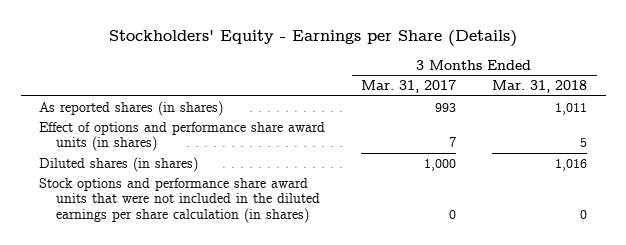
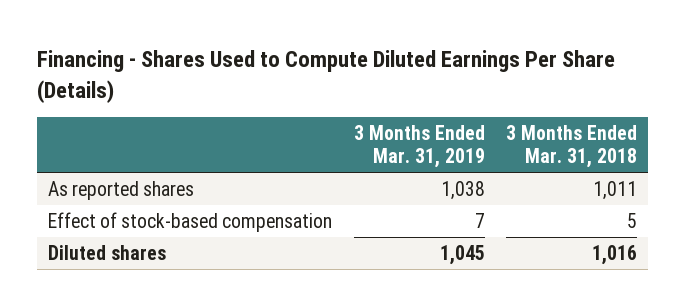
- Stockholders' Equity - Earnings per Share (Details)
+ Financing - Shares Used to Compute Diluted Earnings Per Share (Details)
- | 3 Months Ended Mar. 31, 2017 | 3 Months Ended Mar. 31, 2018
+ | 3 Months Ended Mar. 31, 2019 | 3 Months Ended Mar. 31, 2018
- As reported shares (in shares) | 993 | 1,011
- Effect of options and performance share award units (in shares) | 7 | 5
- Diluted shares (in shares) | 1,000 | 1,016
- Stock options and performance share award units that were not included in the diluted earnings per share calculation (in shares) | 0 | 0
+ As reported shares | 1,038 | 1,011
+ Effect of stock-based compensation | 7 | 5
+ Diluted shares | 1,045 | 1,016

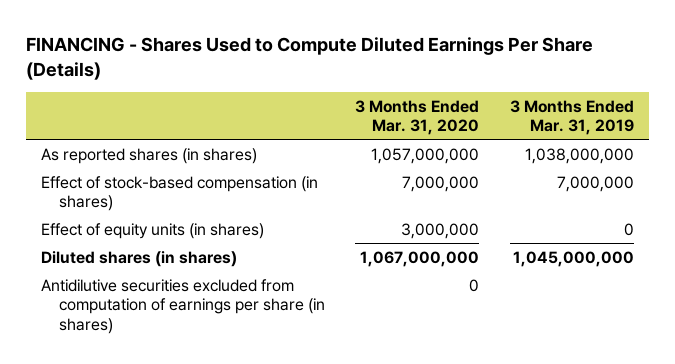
- Financing - Shares Used to Compute Diluted Earnings Per Share (Details)
+ FINANCING - Shares Used to Compute Diluted Earnings Per Share (Details)
- | 3 Months Ended Mar. 31, 2019 | 3 Months Ended Mar. 31, 2018
+ | 3 Months Ended Mar. 31, 2020 | 3 Months Ended Mar. 31, 2019
- As reported shares | 1,038 | 1,011
- Effect of stock-based compensation | 7 | 5
- Diluted shares | 1,045 | 1,016
+ As reported shares (in shares) | 1,057,000,000 | 1,038,000,000
+ Effect of stock-based compensation (in shares) | 7,000,000 | 7,000,000
+ Effect of equity units (in shares) | 3,000,000 | 0
+ Diluted shares (in shares) | 1,067,000,000 | 1,045,000,000
+ Antidilutive securities excluded from computation of earnings per share (in shares) | 0 |

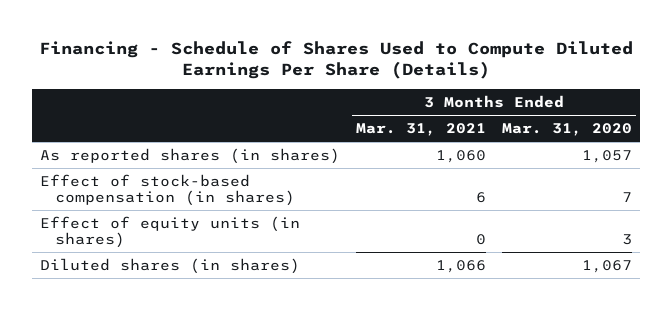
- FINANCING - Shares Used to Compute Diluted Earnings Per Share (Details)
+ Financing - Schedule of Shares Used to Compute Diluted Earnings Per Share (Details)
- | 3 Months Ended Mar. 31, 2020 | 3 Months Ended Mar. 31, 2019
+ | 3 Months Ended Mar. 31, 2021 | 3 Months Ended Mar. 31, 2020
- As reported shares (in shares) | 1,057,000,000 | 1,038,000,000
- Effect of stock-based compensation (in shares) | 7,000,000 | 7,000,000
- Effect of equity units (in shares) | 3,000,000 | 0
- Diluted shares (in shares) | 1,067,000,000 | 1,045,000,000
- Antidilutive securities excluded from computation of earnings per share (in shares) | 0 |
+ As reported shares (in shares) | 1,060 | 1,057
+ Effect of stock-based compensation (in shares) | 6 | 7
+ Effect of equity units (in shares) | 0 | 3
+ Diluted shares (in shares) | 1,066 | 1,067

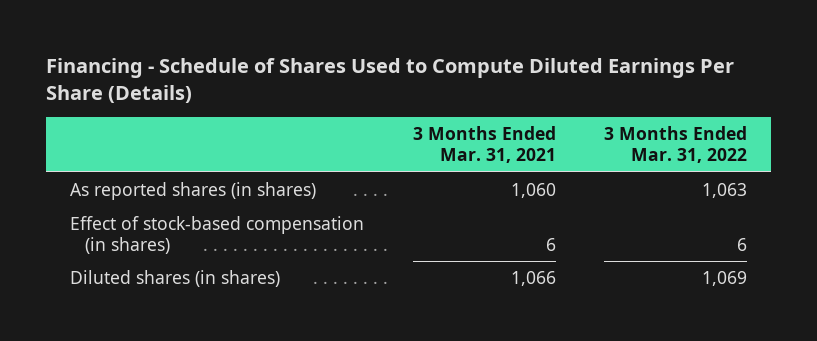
- | 3 Months Ended Mar. 31, 2021 | 3 Months Ended Mar. 31, 2020
+ | 3 Months Ended Mar. 31, 2021 | 3 Months Ended Mar. 31, 2022
- Effect of equity units (in shares) | 0 | 3

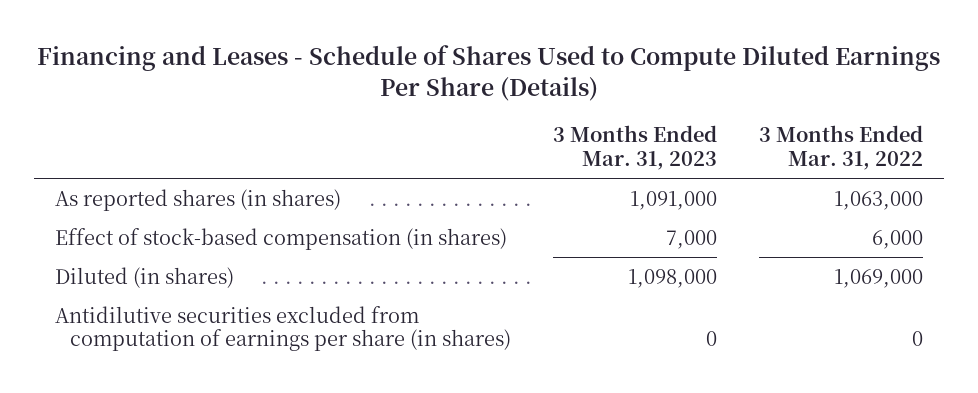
- Financing - Schedule of Shares Used to Compute Diluted Earnings Per Share (Details)
+ Financing and Leases - Schedule of Shares Used to Compute Diluted Earnings Per Share (Details)
- | 3 Months Ended Mar. 31, 2021 | 3 Months Ended Mar. 31, 2022
+ | 3 Months Ended Mar. 31, 2023 | 3 Months Ended Mar. 31, 2022
- As reported shares (in shares) | 1,060 | 1,063
- Effect of stock-based compensation (in shares) | 6 | 6
- Diluted shares (in shares) | 1,066 | 1,069
+ As reported shares (in shares) | 1,091,000 | 1,063,000
+ Effect of stock-based compensation (in shares) | 7,000 | 6,000
+ Diluted (in shares) | 1,098,000 | 1,069,000
+ Antidilutive securities excluded from computation of earnings per share (in shares) | 0 | 0

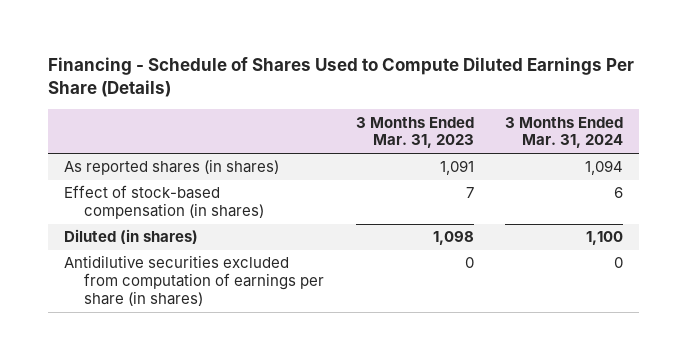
- Financing and Leases - Schedule of Shares Used to Compute Diluted Earnings Per Share (Details)
+ Financing - Schedule of Shares Used to Compute Diluted Earnings Per Share (Details)
- | 3 Months Ended Mar. 31, 2023 | 3 Months Ended Mar. 31, 2022
+ | 3 Months Ended Mar. 31, 2023 | 3 Months Ended Mar. 31, 2024
- As reported shares (in shares) | 1,091,000 | 1,063,000
- Effect of stock-based compensation (in shares) | 7,000 | 6,000
- Diluted (in shares) | 1,098,000 | 1,069,000
+ As reported shares (in shares) | 1,091 | 1,094
+ Effect of stock-based compensation (in shares) | 7 | 6
+ Diluted (in shares) | 1,098 | 1,100

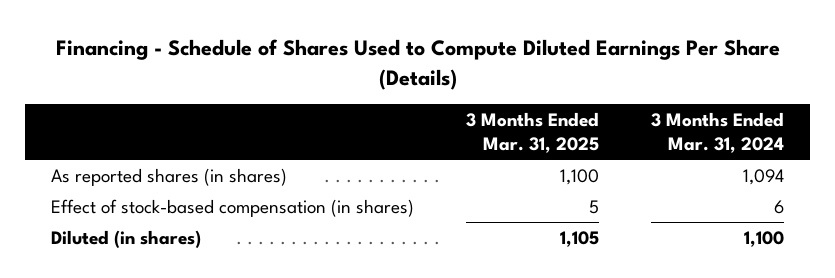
- | 3 Months Ended Mar. 31, 2023 | 3 Months Ended Mar. 31, 2024
+ | 3 Months Ended Mar. 31, 2025 | 3 Months Ended Mar. 31, 2024
- Antidilutive securities excluded from computation of earnings per share (in shares) | 0 | 0

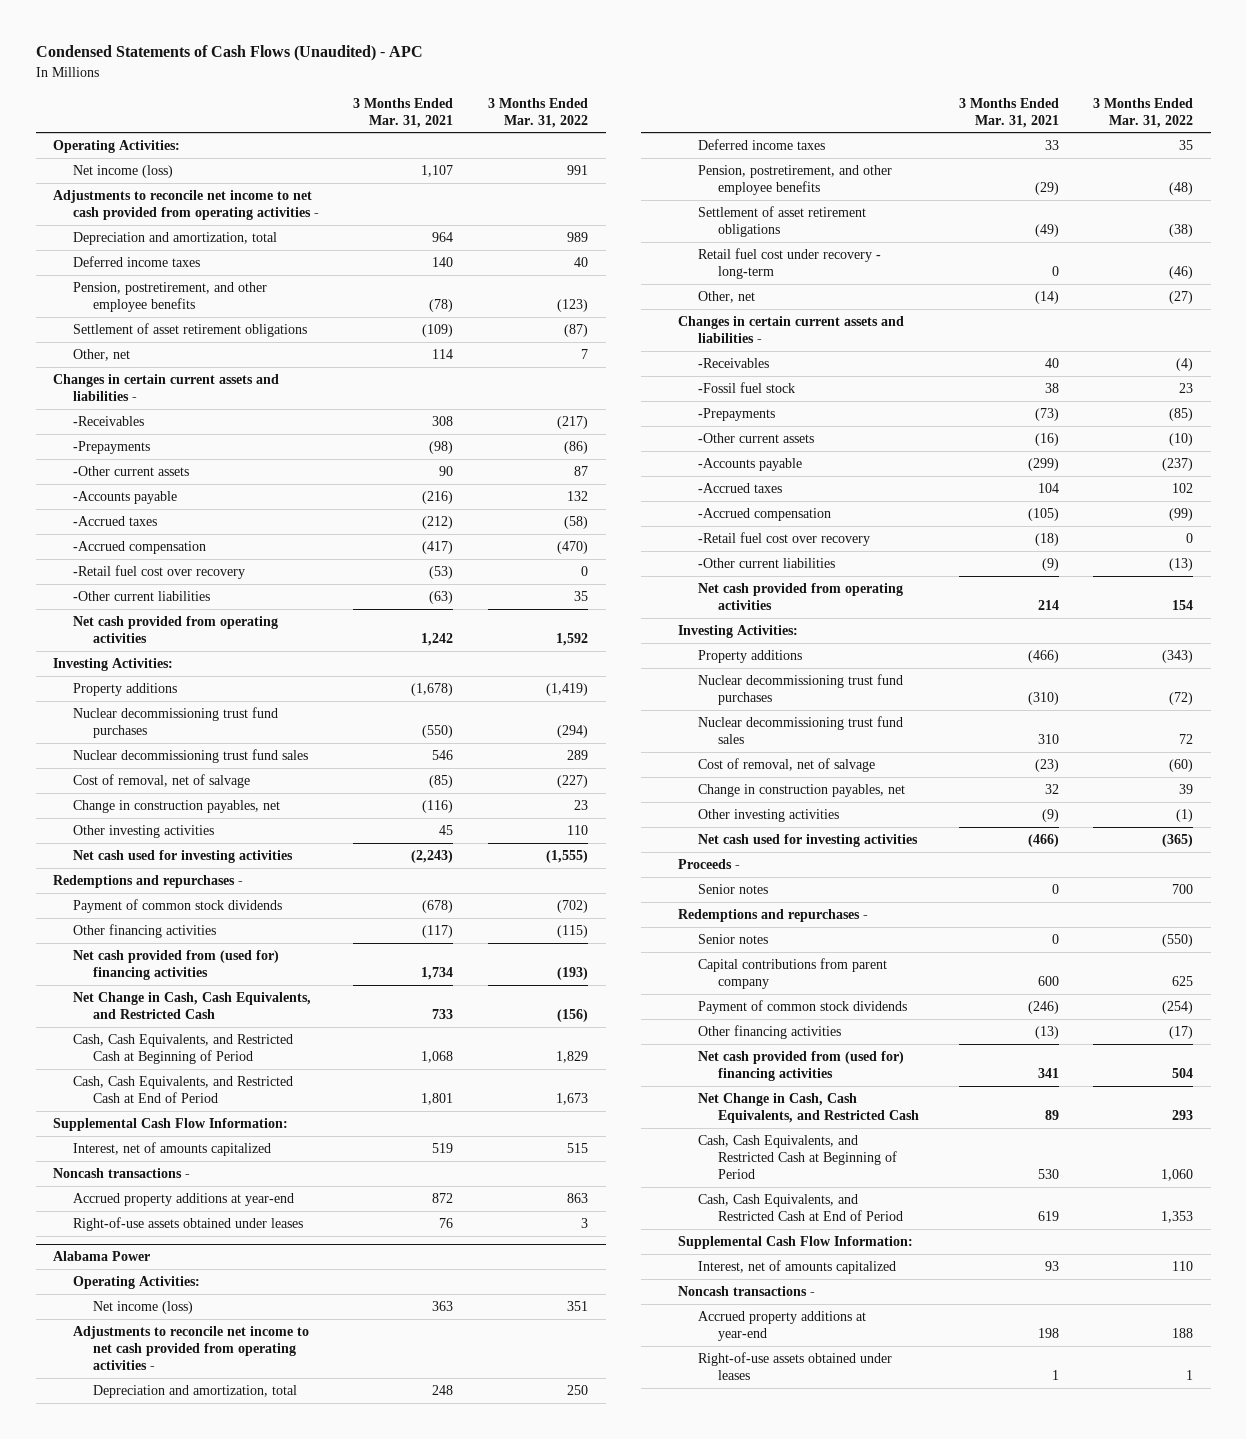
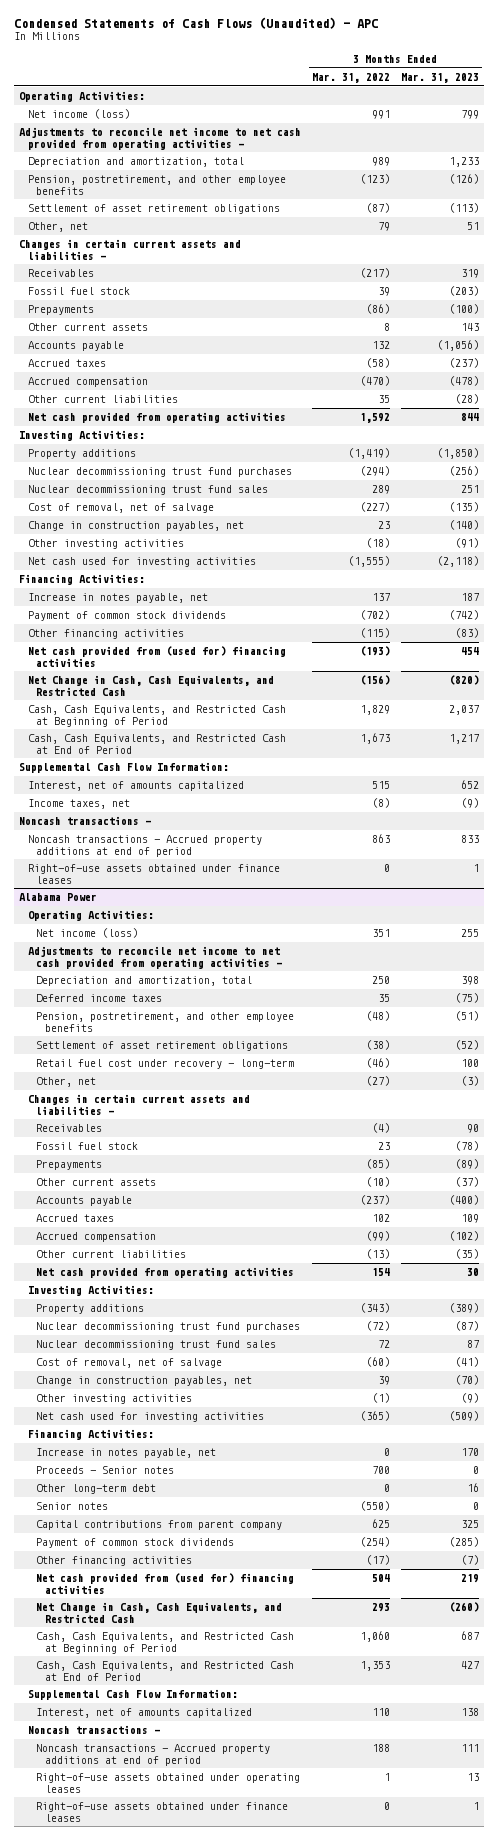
- | 3 Months Ended Mar. 31, 2021 | 3 Months Ended Mar. 31, 2022
+ | 3 Months Ended Mar. 31, 2022 | 3 Months Ended Mar. 31, 2023
- Deferred income taxes | 140 | 40
- Other, net | 114 | 7
+ Other, net | 79 | 51
- -Receivables | 308 | (217)
- -Prepayments | (98) | (86)
- -Other current assets | 90 | 87
- -Accounts payable | (216) | 132
- -Accrued taxes | (212) | (58)
- -Accrued compensation | (417) | (470)
- -Retail fuel cost over recovery | (53) | 0
- -Other current liabilities | (63) | 35
+ Receivables | (217) | 319
+ Fossil fuel stock | 39 | (203)
+ Prepayments | (86) | (100)
+ Other current assets | 8 | 143
+ Accounts payable | 132 | (1,056)
+ Accrued taxes | (58) | (237)
+ Accrued compensation | (470) | (478)
+ Other current liabilities | 35 | (28)
- Other investing activities | 45 | 110
+ Other investing activities | (18) | (91)
- Redemptions and repurchases -
+ Financing Activities:
+ Increase in notes payable, net | 137 | 187
+ Income taxes, net | (8) | (9)
- Accrued property additions at year-end | 872 | 863
- Right-of-use assets obtained under leases | 76 | 3
+ Noncash transactions - Accrued property additions at end of period | 863 | 833
+ Right-of-use assets obtained under finance leases | 0 | 1
@ Alabama Power
- -Receivables | 40 | (4)
- -Fossil fuel stock | 38 | 23
- -Prepayments | (73) | (85)
- -Other current assets | (16) | (10)
- -Accounts payable | (299) | (237)
- -Accrued taxes | 104 | 102
- -Accrued compensation | (105) | (99)
- -Retail fuel cost over recovery | (18) | 0
- -Other current liabilities | (9) | (13)
+ Receivables | (4) | 90
+ Fossil fuel stock | 23 | (78)
+ Prepayments | (85) | (89)
+ Other current assets | (10) | (37)
+ Accounts payable | (237) | (400)
+ Accrued taxes | 102 | 109
+ Accrued compensation | (99) | (102)
+ Other current liabilities | (13) | (35)
- Proceeds -
- Senior notes | 0 | 700
- Redemptions and repurchases -
+ Financing Activities:
+ Increase in notes payable, net | 0 | 170
+ Proceeds - Senior notes | 700 | 0
+ Other long-term debt | 0 | 16
- Accrued property additions at year-end | 198 | 188
- Right-of-use assets obtained under leases | 1 | 1
+ Noncash transactions - Accrued property additions at end of period | 188 | 111
+ Right-of-use assets obtained under operating leases | 1 | 13
+ Right-of-use assets obtained under finance leases | 0 | 1

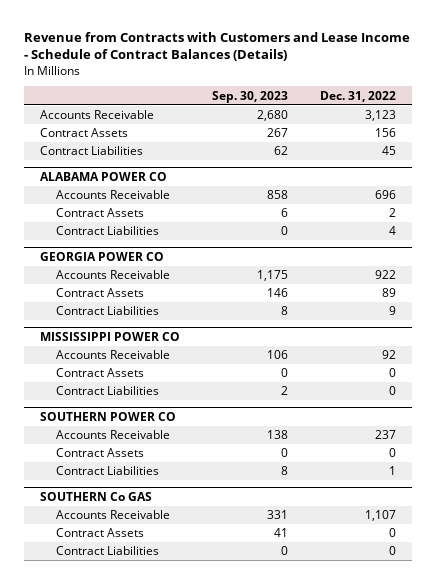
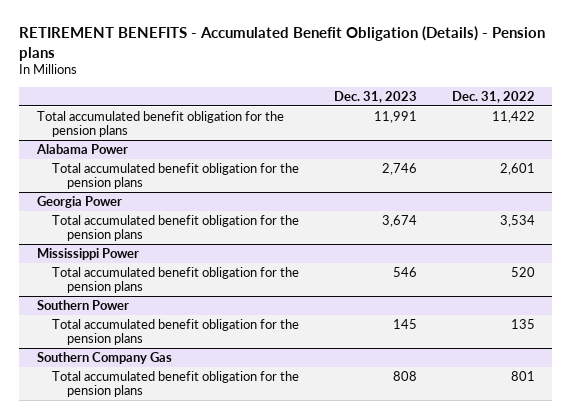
- Revenue from Contracts with Customers and Lease Income - Schedule of Contract Balances (Details)
+ RETIREMENT BENEFITS - Accumulated Benefit Obligation (Details) - Pension plans
- | Sep. 30, 2023 | Dec. 31, 2022
+ | Dec. 31, 2023 | Dec. 31, 2022
- Accounts Receivable | 2,680 | 3,123
- Contract Assets | 267 | 156
- Contract Liabilities | 62 | 45
- ALABAMA POWER CO
- Accounts Receivable | 858 | 696
- Contract Assets | 6 | 2
- Contract Liabilities | 0 | 4
- GEORGIA POWER CO
- Accounts Receivable | 1,175 | 922
- Contract Assets | 146 | 89
- Contract Liabilities | 8 | 9
- MISSISSIPPI POWER CO
- Accounts Receivable | 106 | 92
- Contract Assets | 0 | 0
- Contract Liabilities | 2 | 0
- SOUTHERN POWER CO
- Accounts Receivable | 138 | 237
- Contract Assets | 0 | 0
- Contract Liabilities | 8 | 1
- SOUTHERN Co GAS
- Accounts Receivable | 331 | 1,107
- Contract Assets | 41 | 0
- Contract Liabilities | 0 | 0
+ Total accumulated benefit obligation for the pension plans | 11,991 | 11,422
+ Alabama Power
+ Total accumulated benefit obligation for the pension plans | 2,746 | 2,601
+ Georgia Power
+ Total accumulated benefit obligation for the pension plans | 3,674 | 3,534
+ Mississippi Power
+ Total accumulated benefit obligation for the pension plans | 546 | 520
+ Southern Power
+ Total accumulated benefit obligation for the pension plans | 145 | 135
+ Southern Company Gas
+ Total accumulated benefit obligation for the pension plans | 808 | 801

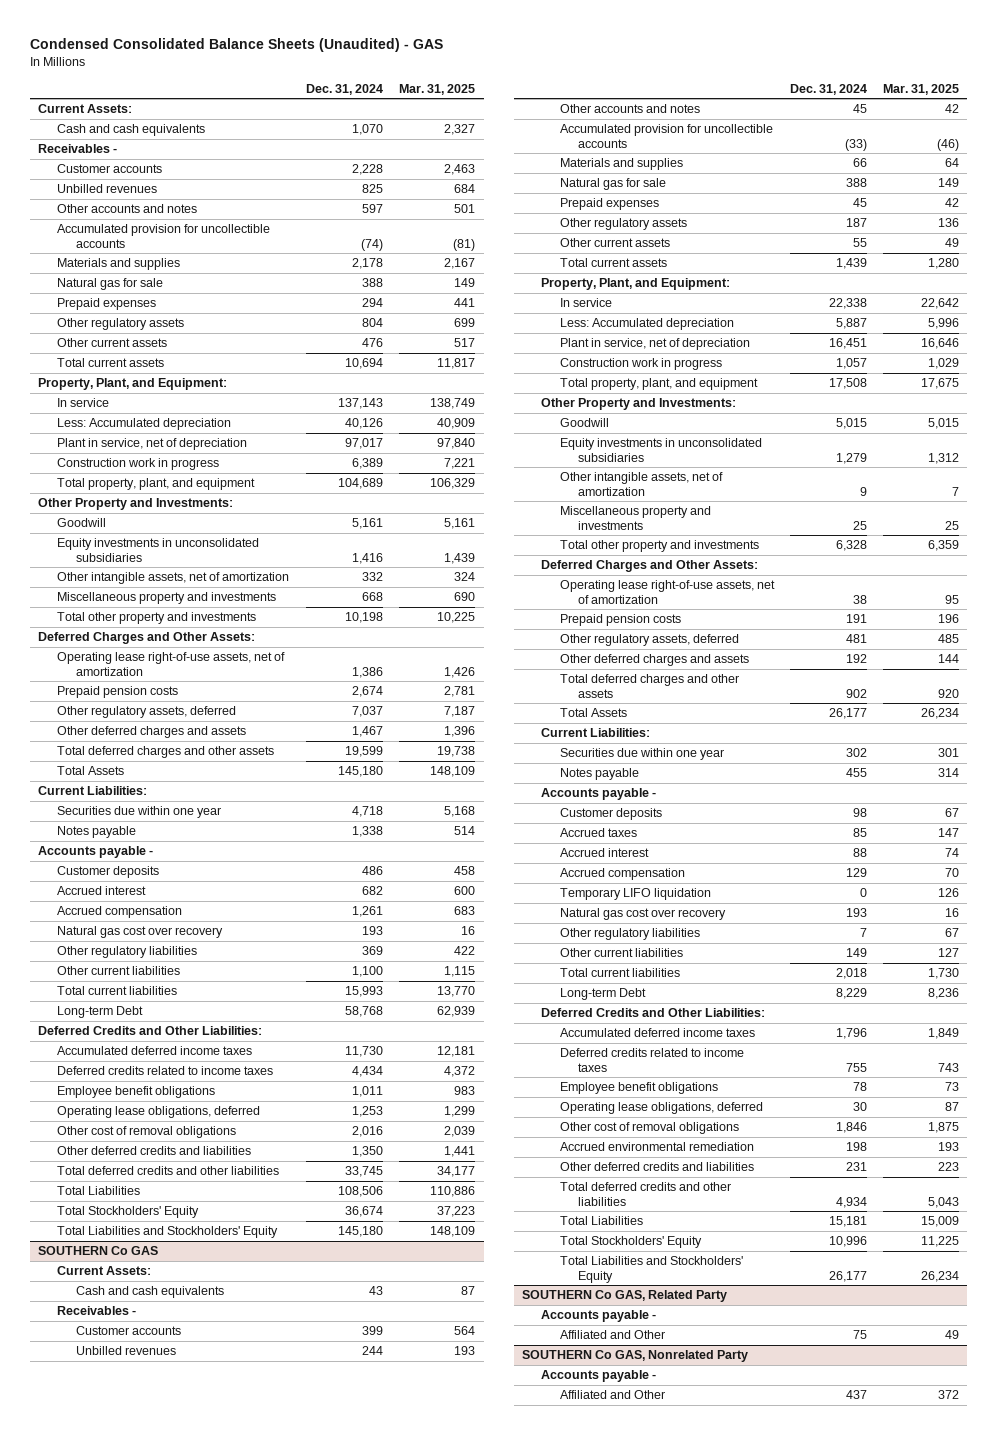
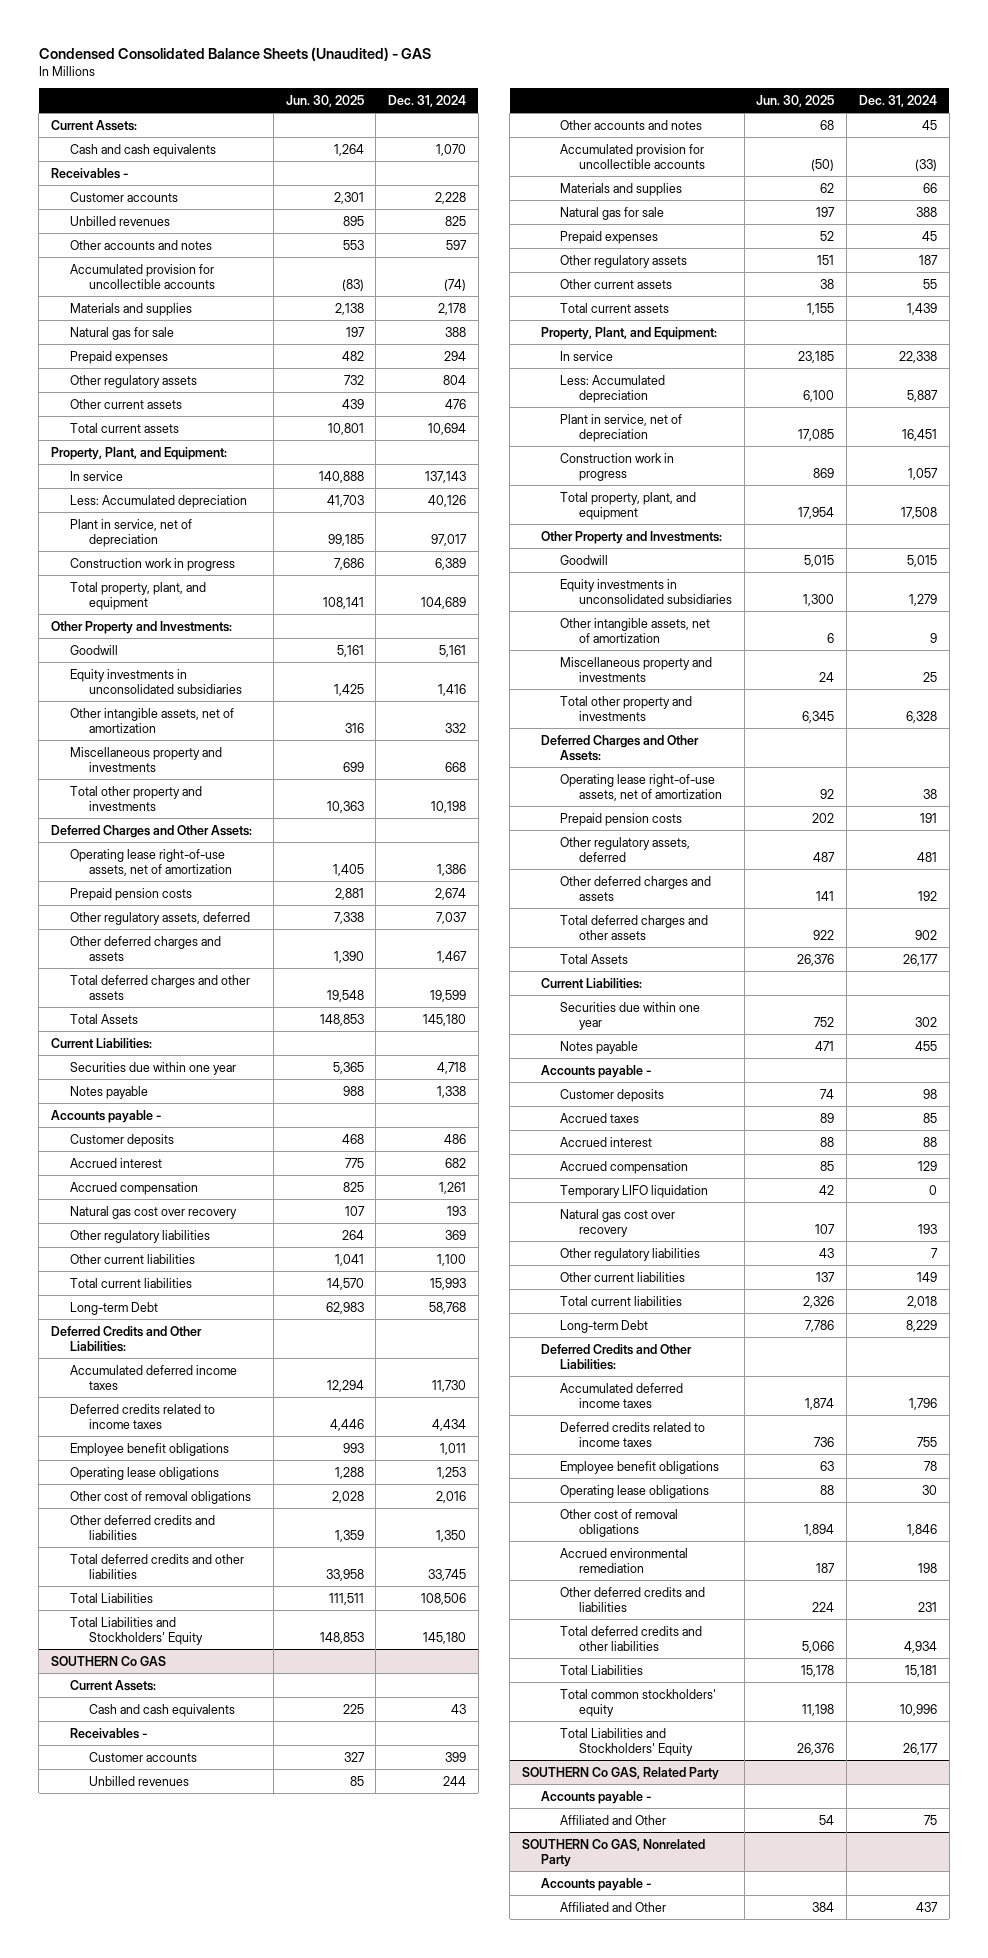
- | Dec. 31, 2024 | Mar. 31, 2025
+ | Jun. 30, 2025 | Dec. 31, 2024
- Operating lease obligations, deferred | 1,253 | 1,299
+ Operating lease obligations | 1,288 | 1,253
- Total Stockholders' Equity | 36,674 | 37,223
@ SOUTHERN Co GAS
- Operating lease obligations, deferred | 30 | 87
+ Operating lease obligations | 88 | 30
- Total Stockholders' Equity | 10,996 | 11,225
+ Total common stockholders' equity | 11,198 | 10,996

